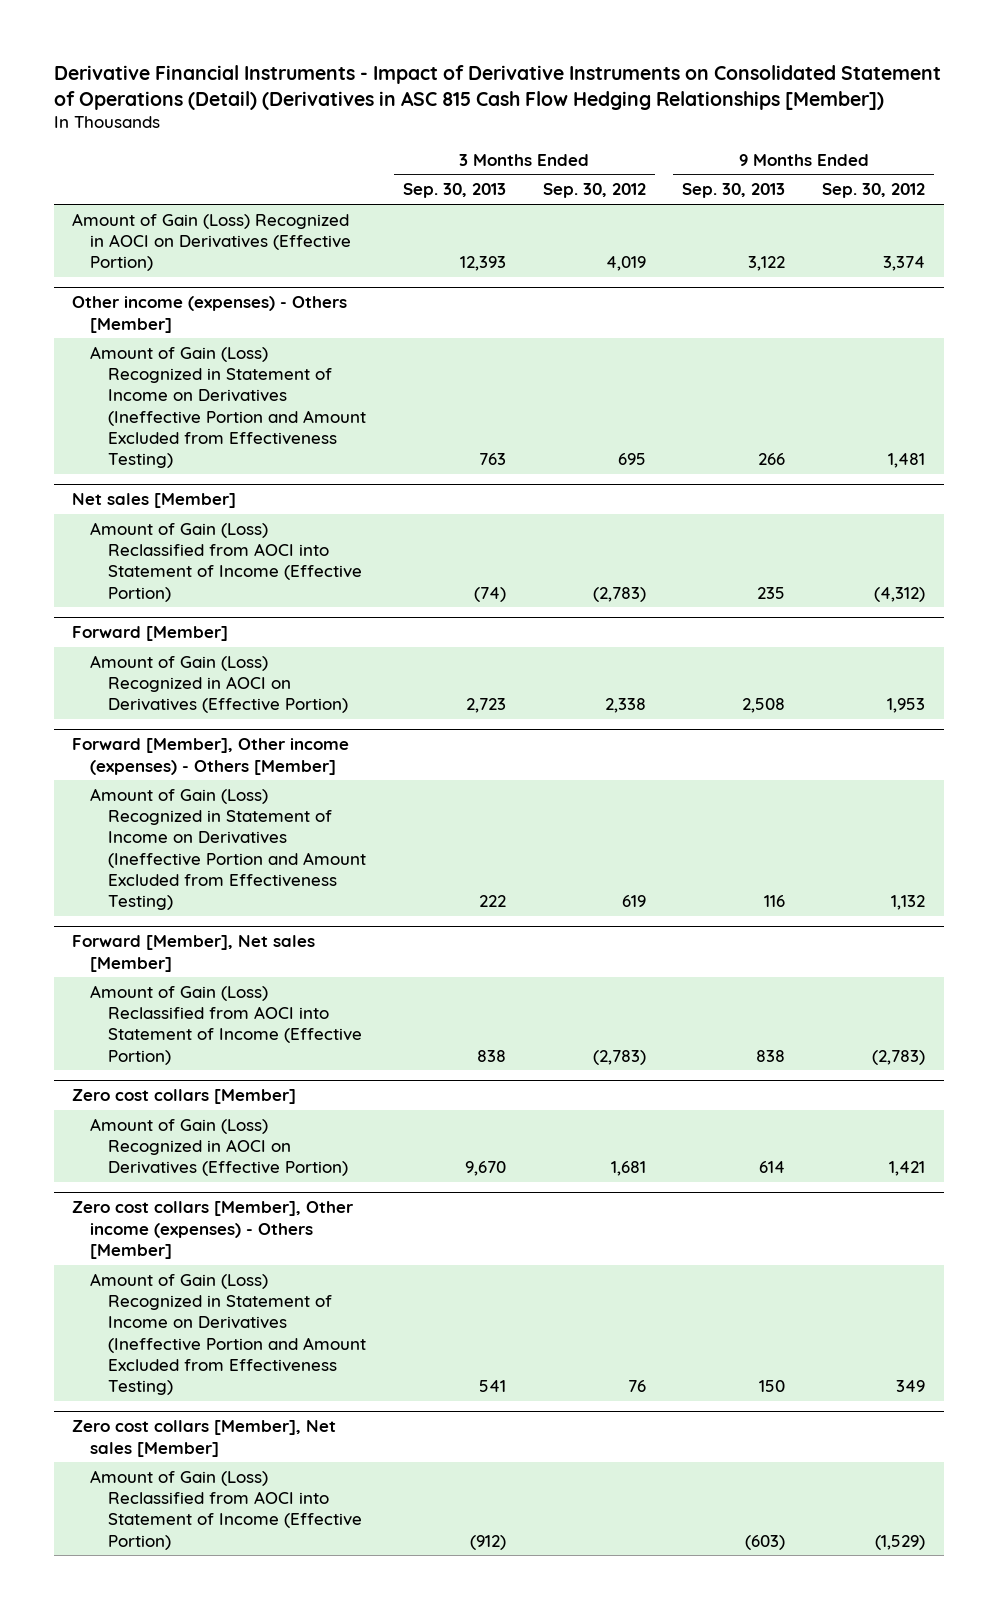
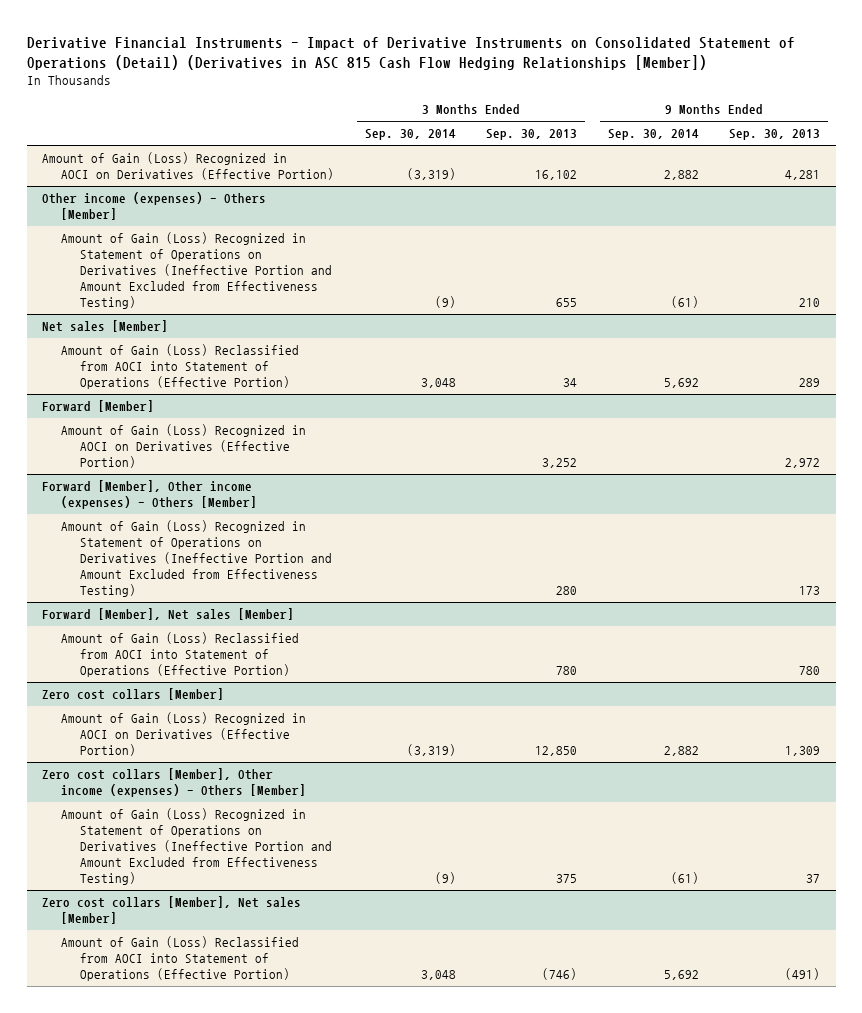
- | 3 Months Ended Sep. 30, 2013 | 3 Months Ended Sep. 30, 2012 | 9 Months Ended Sep. 30, 2013 | 9 Months Ended Sep. 30, 2012
+ | 3 Months Ended Sep. 30, 2014 | 3 Months Ended Sep. 30, 2013 | 9 Months Ended Sep. 30, 2014 | 9 Months Ended Sep. 30, 2013
- Amount of Gain (Loss) Recognized in AOCI on Derivatives (Effective Portion) | 12,393 | 4,019 | 3,122 | 3,374
+ Amount of Gain (Loss) Recognized in AOCI on Derivatives (Effective Portion) | (3,319) | 16,102 | 2,882 | 4,281
@ Other income (expenses) - Others [Member]
- Amount of Gain (Loss) Recognized in Statement of Income on Derivatives (Ineffective Portion and Amount Excluded from Effectiveness Testing) | 763 | 695 | 266 | 1,481
+ Amount of Gain (Loss) Recognized in Statement of Operations on Derivatives (Ineffective Portion and Amount Excluded from Effectiveness Testing) | (9) | 655 | (61) | 210
@ Net sales [Member]
- Amount of Gain (Loss) Reclassified from AOCI into Statement of Income (Effective Portion) | (74) | (2,783) | 235 | (4,312)
+ Amount of Gain (Loss) Reclassified from AOCI into Statement of Operations (Effective Portion) | 3,048 | 34 | 5,692 | 289
@ Forward [Member]
- Amount of Gain (Loss) Recognized in AOCI on Derivatives (Effective Portion) | 2,723 | 2,338 | 2,508 | 1,953
+ Amount of Gain (Loss) Recognized in AOCI on Derivatives (Effective Portion) | | 3,252 | | 2,972
@ Forward [Member], Other income (expenses) - Others [Member]
- Amount of Gain (Loss) Recognized in Statement of Income on Derivatives (Ineffective Portion and Amount Excluded from Effectiveness Testing) | 222 | 619 | 116 | 1,132
+ Amount of Gain (Loss) Recognized in Statement of Operations on Derivatives (Ineffective Portion and Amount Excluded from Effectiveness Testing) | | 280 | | 173
@ Forward [Member], Net sales [Member]
- Amount of Gain (Loss) Reclassified from AOCI into Statement of Income (Effective Portion) | 838 | (2,783) | 838 | (2,783)
+ Amount of Gain (Loss) Reclassified from AOCI into Statement of Operations (Effective Portion) | | 780 | | 780
@ Zero cost collars [Member]
- Amount of Gain (Loss) Recognized in AOCI on Derivatives (Effective Portion) | 9,670 | 1,681 | 614 | 1,421
+ Amount of Gain (Loss) Recognized in AOCI on Derivatives (Effective Portion) | (3,319) | 12,850 | 2,882 | 1,309
@ Zero cost collars [Member], Other income (expenses) - Others [Member]
- Amount of Gain (Loss) Recognized in Statement of Income on Derivatives (Ineffective Portion and Amount Excluded from Effectiveness Testing) | 541 | 76 | 150 | 349
+ Amount of Gain (Loss) Recognized in Statement of Operations on Derivatives (Ineffective Portion and Amount Excluded from Effectiveness Testing) | (9) | 375 | (61) | 37
@ Zero cost collars [Member], Net sales [Member]
- Amount of Gain (Loss) Reclassified from AOCI into Statement of Income (Effective Portion) | (912) | | (603) | (1,529)
+ Amount of Gain (Loss) Reclassified from AOCI into Statement of Operations (Effective Portion) | 3,048 | (746) | 5,692 | (491)

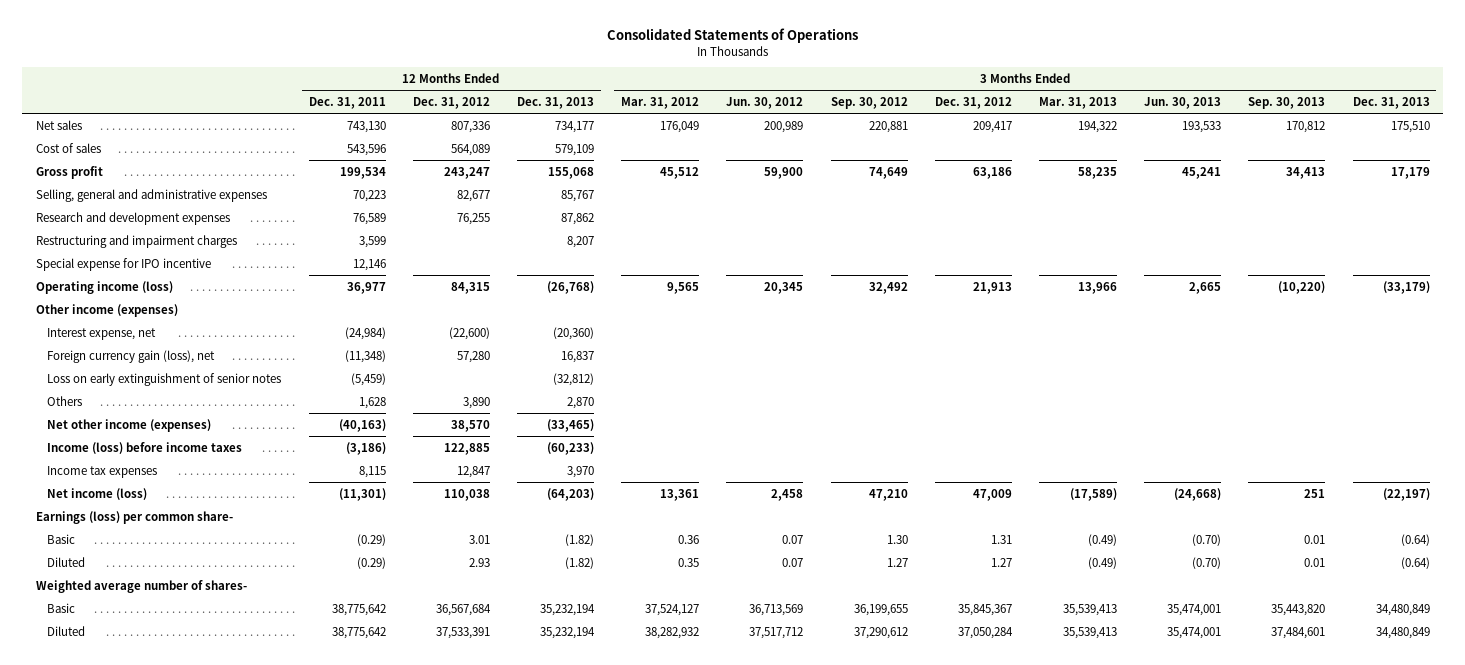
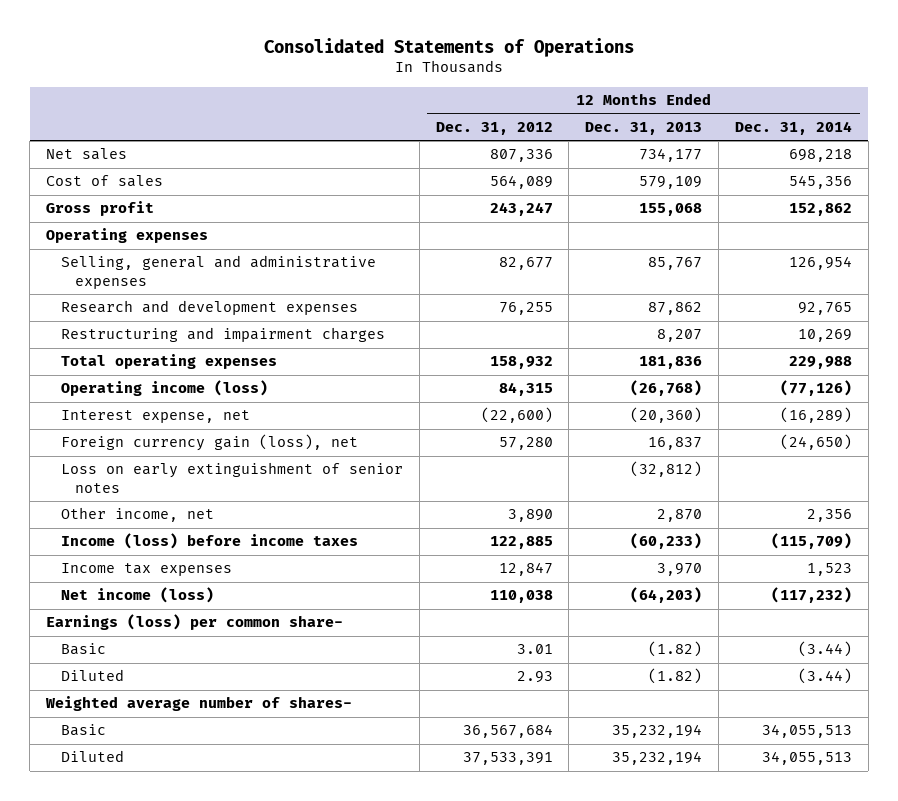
- | 12 Months Ended Dec. 31, 2011 | 12 Months Ended Dec. 31, 2012 | 12 Months Ended Dec. 31, 2013 | 3 Months Ended Mar. 31, 2012 | 3 Months Ended Jun. 30, 2012 | 3 Months Ended Sep. 30, 2012 | 3 Months Ended Dec. 31, 2012 | 3 Months Ended Mar. 31, 2013 | 3 Months Ended Jun. 30, 2013 | 3 Months Ended Sep. 30, 2013 | 3 Months Ended Dec. 31, 2013
+ | 12 Months Ended Dec. 31, 2012 | 12 Months Ended Dec. 31, 2013 | 12 Months Ended Dec. 31, 2014
+ Operating expenses
- Special expense for IPO incentive | 12,146 | | | | | | | | | |
+ Total operating expenses | 158,932 | 181,836 | 229,988
- Other income (expenses)
- Others | 1,628 | 3,890 | 2,870 | | | | | | | |
- Net other income (expenses) | (40,163) | 38,570 | (33,465) | | | | | | | |
+ Other income, net | 3,890 | 2,870 | 2,356

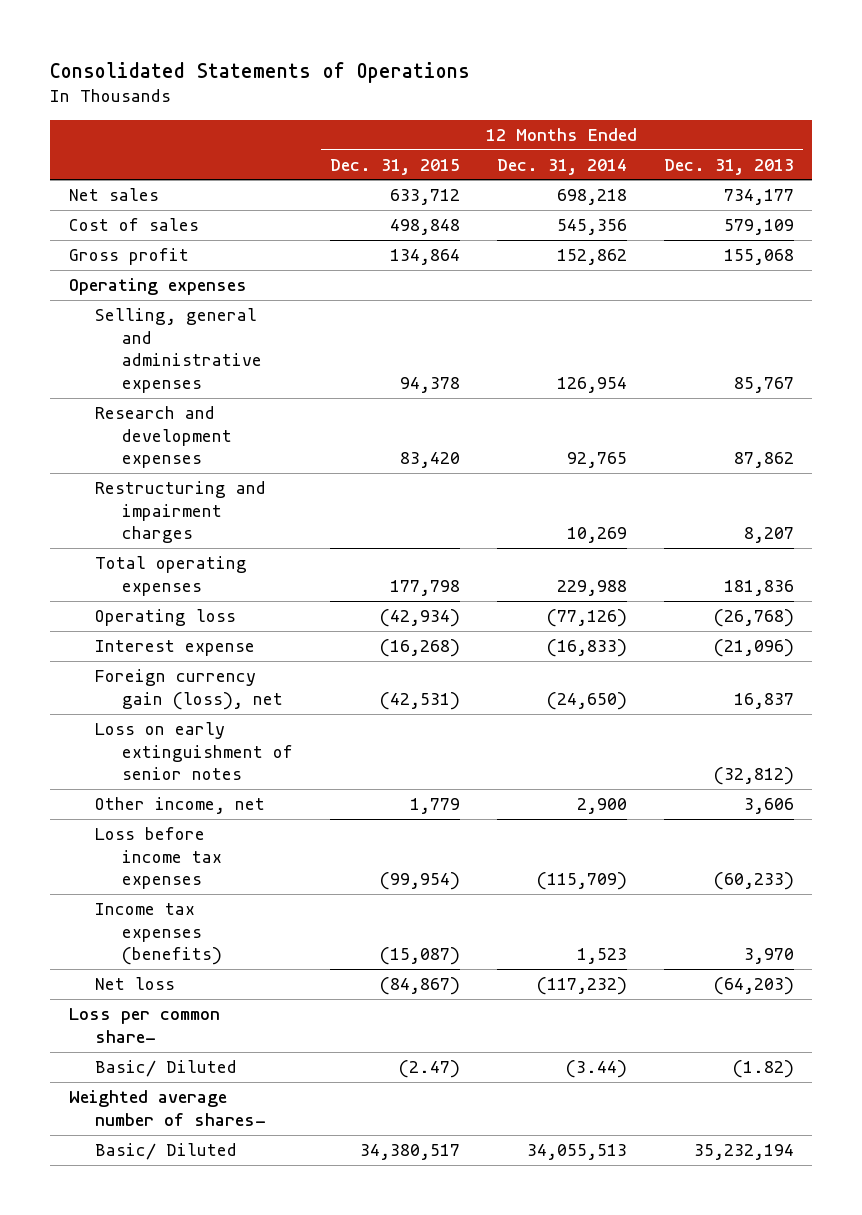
- | 12 Months Ended Dec. 31, 2012 | 12 Months Ended Dec. 31, 2013 | 12 Months Ended Dec. 31, 2014
+ | 12 Months Ended Dec. 31, 2015 | 12 Months Ended Dec. 31, 2014 | 12 Months Ended Dec. 31, 2013
- Operating income (loss) | 84,315 | (26,768) | (77,126)
- Interest expense, net | (22,600) | (20,360) | (16,289)
+ Operating loss | (42,934) | (77,126) | (26,768)
+ Interest expense | (16,268) | (16,833) | (21,096)
- Other income, net | 3,890 | 2,870 | 2,356
- Income (loss) before income taxes | 122,885 | (60,233) | (115,709)
- Income tax expenses | 12,847 | 3,970 | 1,523
- Net income (loss) | 110,038 | (64,203) | (117,232)
- Earnings (loss) per common share-
- Basic | 3.01 | (1.82) | (3.44)
- Diluted | 2.93 | (1.82) | (3.44)
+ Other income, net | 1,779 | 2,900 | 3,606
+ Loss before income tax expenses | (99,954) | (115,709) | (60,233)
+ Income tax expenses (benefits) | (15,087) | 1,523 | 3,970
+ Net loss | (84,867) | (117,232) | (64,203)
+ Loss per common share-
+ Basic/ Diluted | (2.47) | (3.44) | (1.82)
- Basic | 36,567,684 | 35,232,194 | 34,055,513
- Diluted | 37,533,391 | 35,232,194 | 34,055,513
+ Basic/ Diluted | 34,380,517 | 34,055,513 | 35,232,194

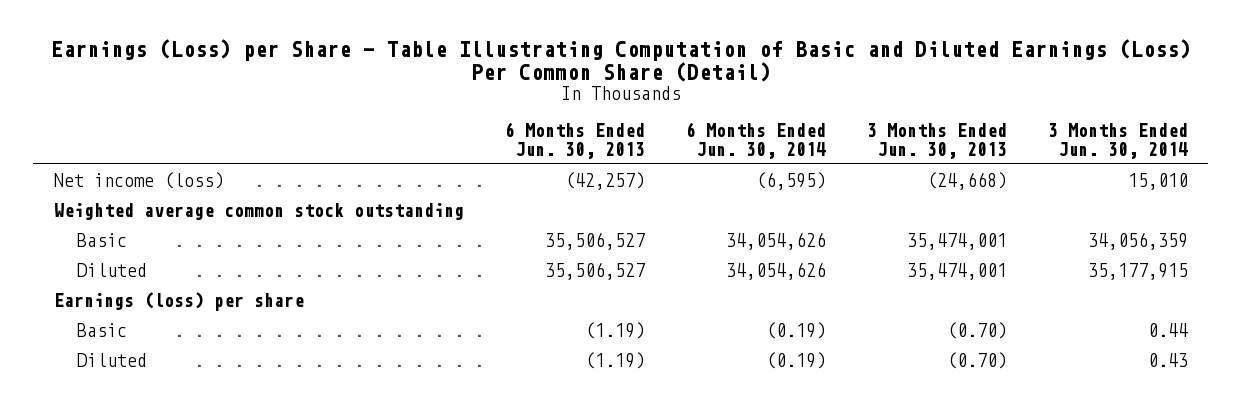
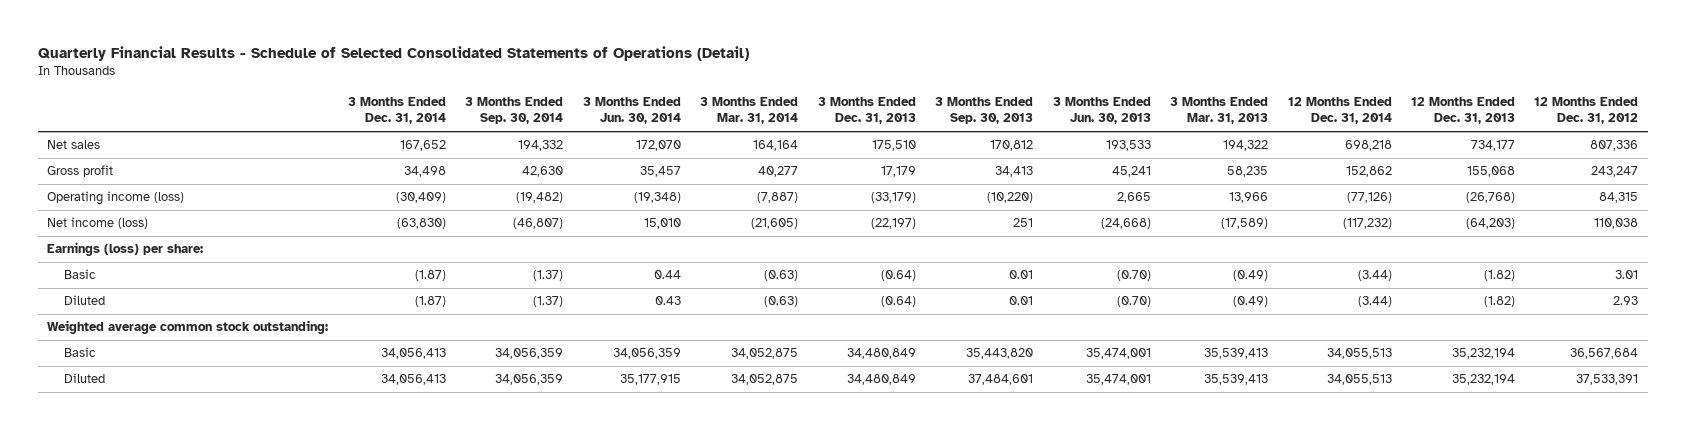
- Earnings (Loss) per Share - Table Illustrating Computation of Basic and Diluted Earnings (Loss) Per Common Share (Detail)
+ Quarterly Financial Results - Schedule of Selected Consolidated Statements of Operations (Detail)
- | 6 Months Ended Jun. 30, 2013 | 6 Months Ended Jun. 30, 2014 | 3 Months Ended Jun. 30, 2013 | 3 Months Ended Jun. 30, 2014
+ | 3 Months Ended Dec. 31, 2014 | 3 Months Ended Sep. 30, 2014 | 3 Months Ended Jun. 30, 2014 | 3 Months Ended Mar. 31, 2014 | 3 Months Ended Dec. 31, 2013 | 3 Months Ended Sep. 30, 2013 | 3 Months Ended Jun. 30, 2013 | 3 Months Ended Mar. 31, 2013 | 12 Months Ended Dec. 31, 2014 | 12 Months Ended Dec. 31, 2013 | 12 Months Ended Dec. 31, 2012
+ Net sales | 167,652 | 194,332 | 172,070 | 164,164 | 175,510 | 170,812 | 193,533 | 194,322 | 698,218 | 734,177 | 807,336
+ Gross profit | 34,498 | 42,630 | 35,457 | 40,277 | 17,179 | 34,413 | 45,241 | 58,235 | 152,862 | 155,068 | 243,247
+ Operating income (loss) | (30,409) | (19,482) | (19,348) | (7,887) | (33,179) | (10,220) | 2,665 | 13,966 | (77,126) | (26,768) | 84,315
- Weighted average common stock outstanding
- Earnings (loss) per share
+ Earnings (loss) per share:
+ Weighted average common stock outstanding:
moved down: Basic | 34,056,413 | 34,056,359 | 34,056,359 | 34,052,875 | 34,480,849 | 35,443,820 | 35,474,001 | 35,539,413 | 34,055,513 | 35,232,194 | 36,567,684
moved down: Diluted | 34,056,413 | 34,056,359 | 35,177,915 | 34,052,875 | 34,480,849 | 37,484,601 | 35,474,001 | 35,539,413 | 34,055,513 | 35,232,194 | 37,533,391

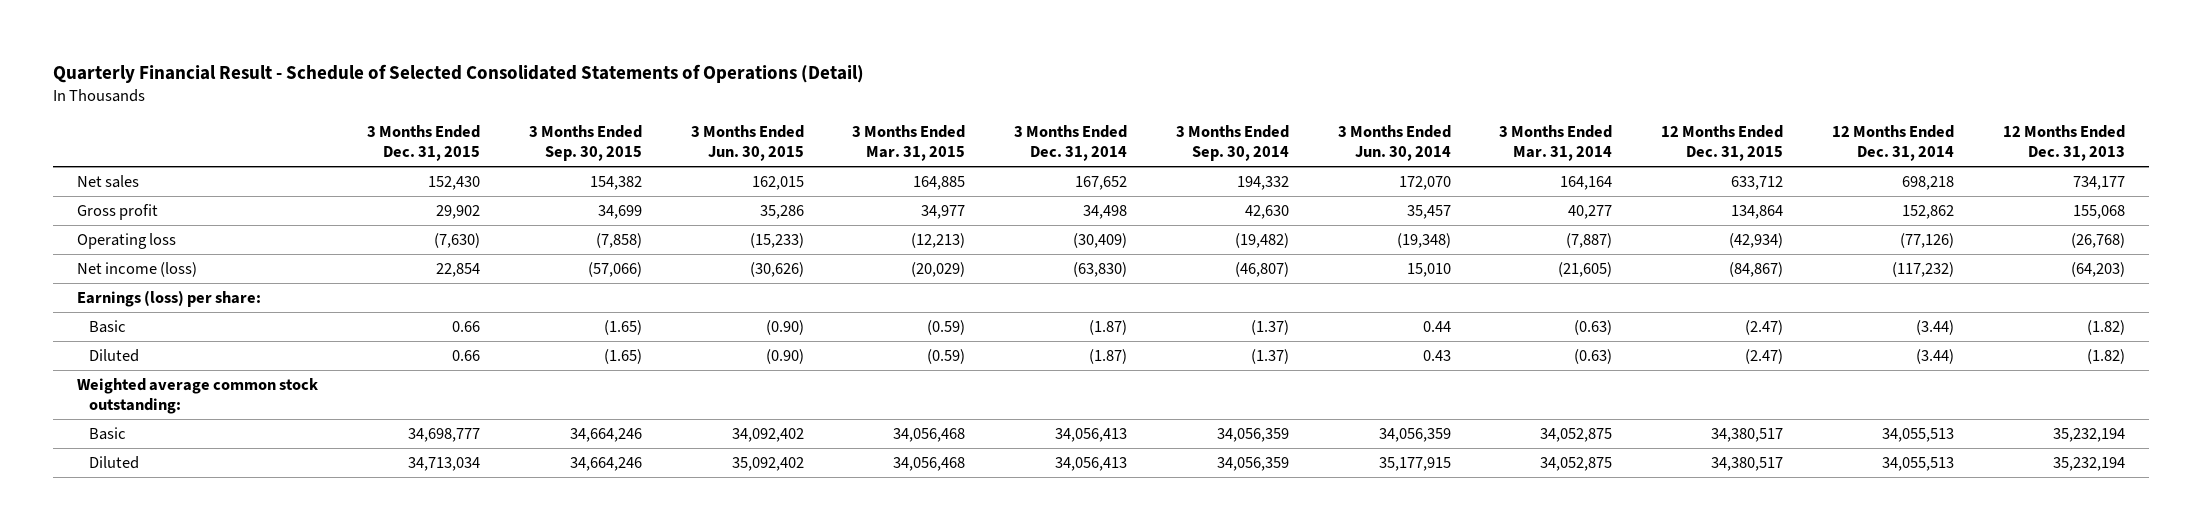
- Quarterly Financial Results - Schedule of Selected Consolidated Statements of Operations (Detail)
+ Quarterly Financial Result - Schedule of Selected Consolidated Statements of Operations (Detail)
- | 3 Months Ended Dec. 31, 2014 | 3 Months Ended Sep. 30, 2014 | 3 Months Ended Jun. 30, 2014 | 3 Months Ended Mar. 31, 2014 | 3 Months Ended Dec. 31, 2013 | 3 Months Ended Sep. 30, 2013 | 3 Months Ended Jun. 30, 2013 | 3 Months Ended Mar. 31, 2013 | 12 Months Ended Dec. 31, 2014 | 12 Months Ended Dec. 31, 2013 | 12 Months Ended Dec. 31, 2012
+ | 3 Months Ended Dec. 31, 2015 | 3 Months Ended Sep. 30, 2015 | 3 Months Ended Jun. 30, 2015 | 3 Months Ended Mar. 31, 2015 | 3 Months Ended Dec. 31, 2014 | 3 Months Ended Sep. 30, 2014 | 3 Months Ended Jun. 30, 2014 | 3 Months Ended Mar. 31, 2014 | 12 Months Ended Dec. 31, 2015 | 12 Months Ended Dec. 31, 2014 | 12 Months Ended Dec. 31, 2013
- Operating income (loss) | (30,409) | (19,482) | (19,348) | (7,887) | (33,179) | (10,220) | 2,665 | 13,966 | (77,126) | (26,768) | 84,315
+ Operating loss | (7,630) | (7,858) | (15,233) | (12,213) | (30,409) | (19,482) | (19,348) | (7,887) | (42,934) | (77,126) | (26,768)

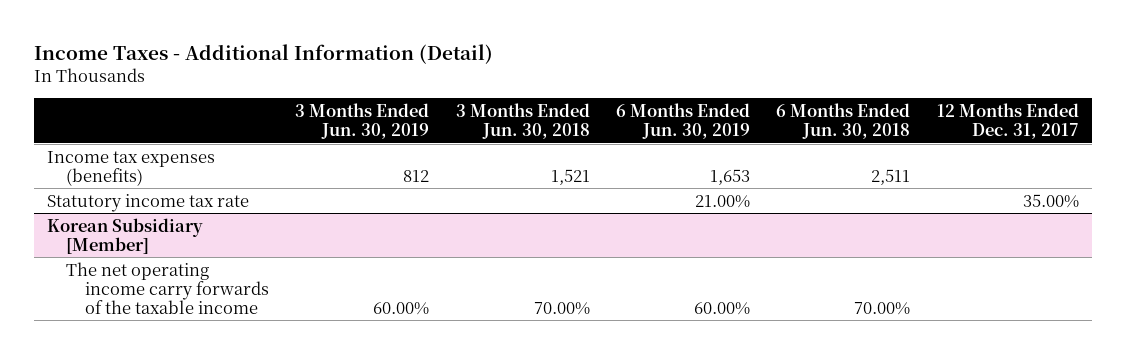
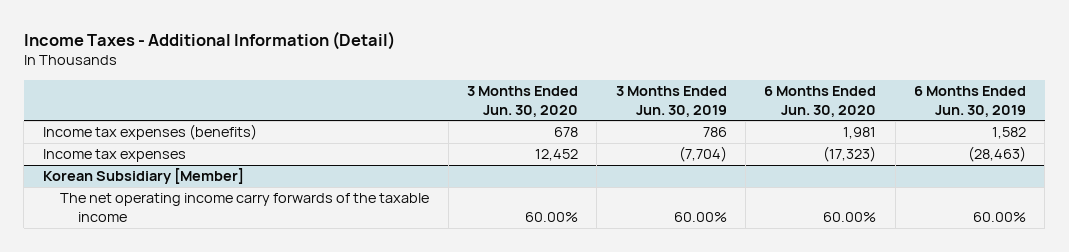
- | 3 Months Ended Jun. 30, 2019 | 3 Months Ended Jun. 30, 2018 | 6 Months Ended Jun. 30, 2019 | 6 Months Ended Jun. 30, 2018 | 12 Months Ended Dec. 31, 2017
+ | 3 Months Ended Jun. 30, 2020 | 3 Months Ended Jun. 30, 2019 | 6 Months Ended Jun. 30, 2020 | 6 Months Ended Jun. 30, 2019
- Income tax expenses (benefits) | 812 | 1,521 | 1,653 | 2,511 |
- Statutory income tax rate | | | 21.00% | | 35.00%
+ Income tax expenses (benefits) | 678 | 786 | 1,981 | 1,582
+ Income tax expenses | 12,452 | (7,704) | (17,323) | (28,463)

